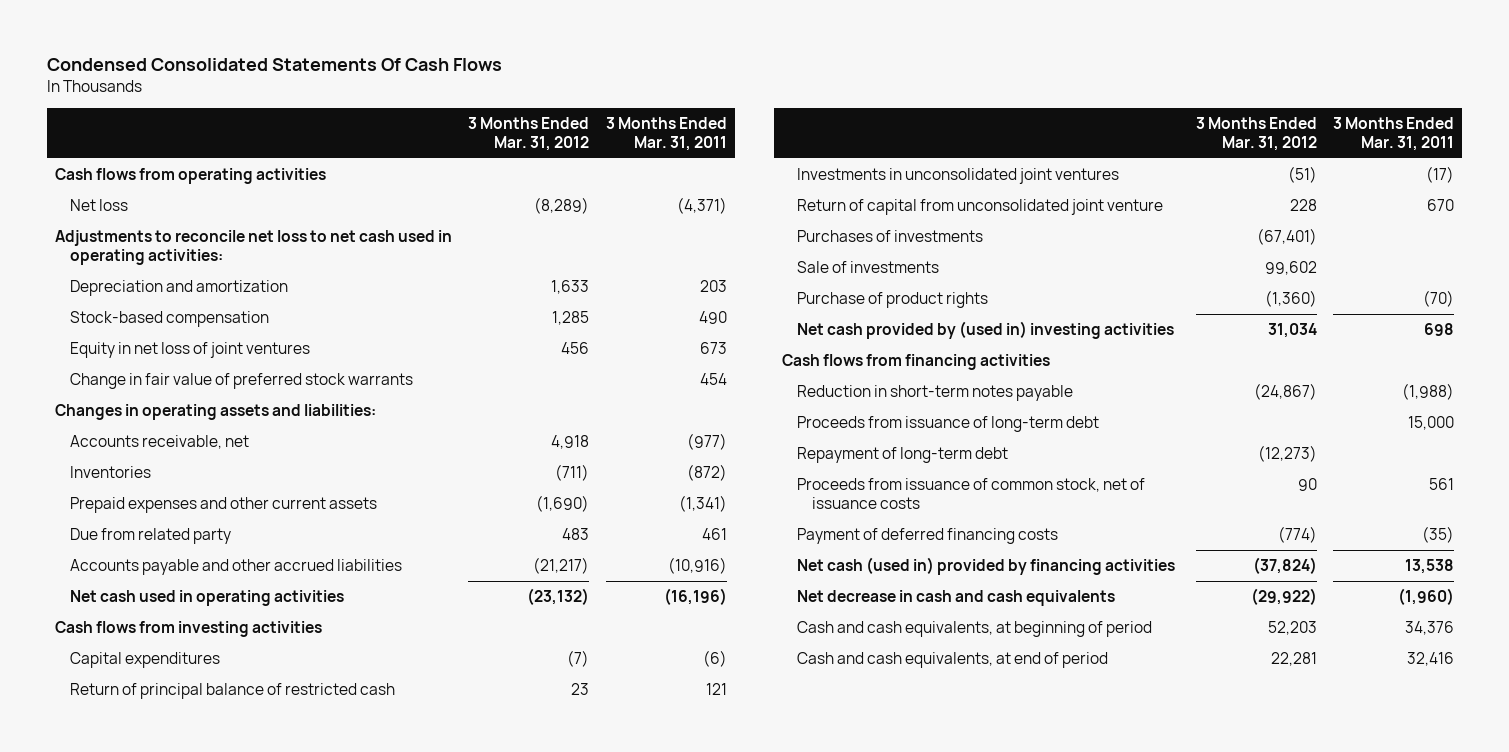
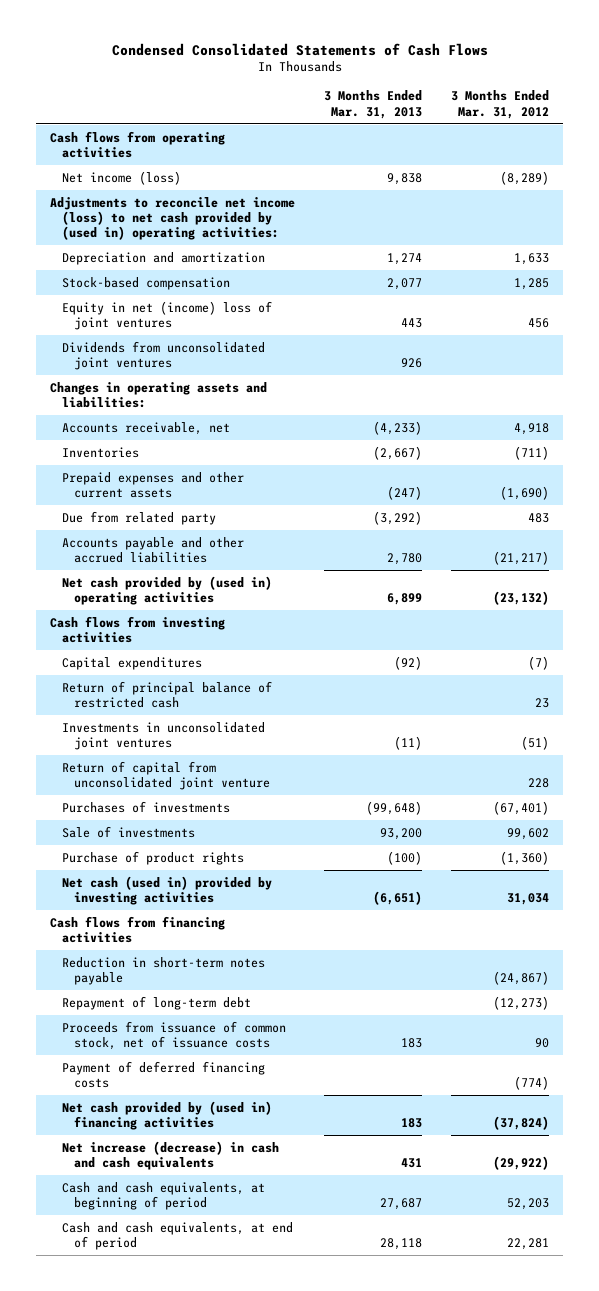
- Condensed Consolidated Statements Of Cash Flows
+ Condensed Consolidated Statements of Cash Flows
- | 3 Months Ended Mar. 31, 2012 | 3 Months Ended Mar. 31, 2011
+ | 3 Months Ended Mar. 31, 2013 | 3 Months Ended Mar. 31, 2012
- Net loss | (8,289) | (4,371)
- Adjustments to reconcile net loss to net cash used in operating activities:
+ Net income (loss) | 9,838 | (8,289)
+ Adjustments to reconcile net income (loss) to net cash provided by (used in) operating activities:
- Equity in net loss of joint ventures | 456 | 673
- Change in fair value of preferred stock warrants | | 454
+ Equity in net (income) loss of joint ventures | 443 | 456
+ Dividends from unconsolidated joint ventures | 926 |
- Net cash used in operating activities | (23,132) | (16,196)
+ Net cash provided by (used in) operating activities | 6,899 | (23,132)
- Net cash provided by (used in) investing activities | 31,034 | 698
+ Net cash (used in) provided by investing activities | (6,651) | 31,034
- Proceeds from issuance of long-term debt | | 15,000
- Net cash (used in) provided by financing activities | (37,824) | 13,538
- Net decrease in cash and cash equivalents | (29,922) | (1,960)
+ Net cash provided by (used in) financing activities | 183 | (37,824)
+ Net increase (decrease) in cash and cash equivalents | 431 | (29,922)

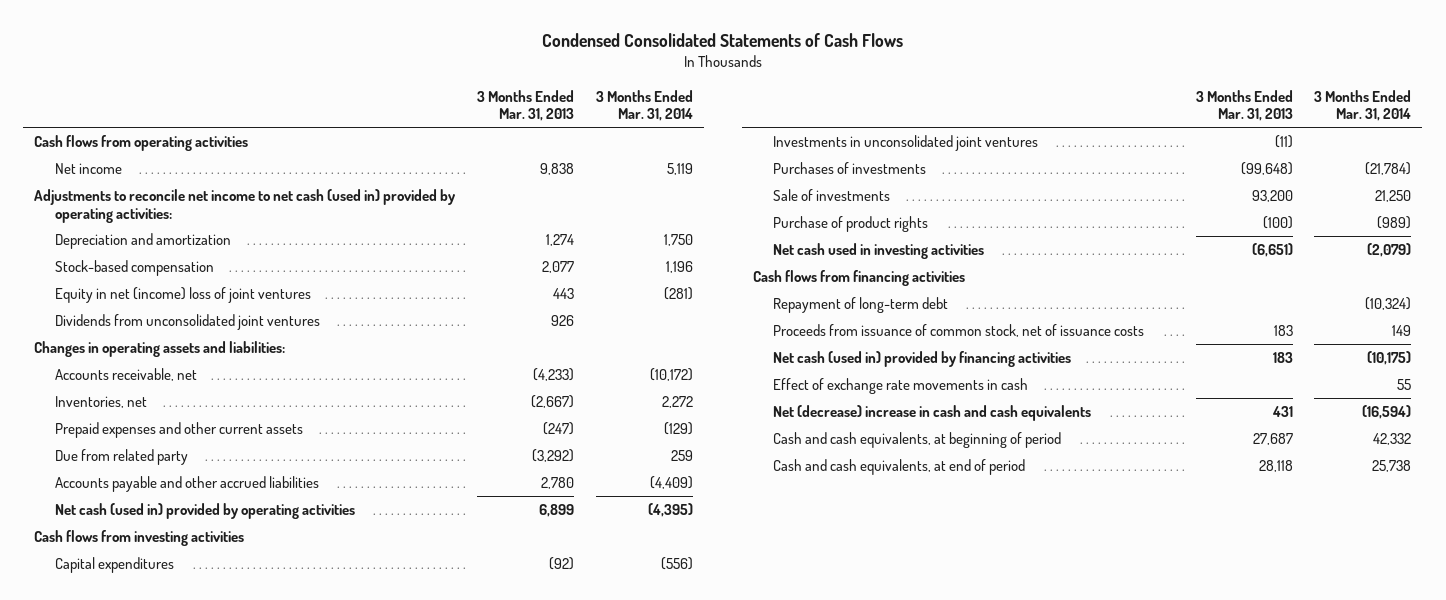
- | 3 Months Ended Mar. 31, 2013 | 3 Months Ended Mar. 31, 2012
+ | 3 Months Ended Mar. 31, 2013 | 3 Months Ended Mar. 31, 2014
- Net income (loss) | 9,838 | (8,289)
- Adjustments to reconcile net income (loss) to net cash provided by (used in) operating activities:
+ Net income | 9,838 | 5,119
+ Adjustments to reconcile net income to net cash (used in) provided by operating activities:
- Inventories | (2,667) | (711)
+ Inventories, net | (2,667) | 2,272
- Net cash provided by (used in) operating activities | 6,899 | (23,132)
+ Net cash (used in) provided by operating activities | 6,899 | (4,395)
- Return of principal balance of restricted cash | | 23
- Return of capital from unconsolidated joint venture | | 228
- Net cash (used in) provided by investing activities | (6,651) | 31,034
+ Net cash used in investing activities | (6,651) | (2,079)
- Reduction in short-term notes payable | | (24,867)
- Payment of deferred financing costs | | (774)
- Net cash provided by (used in) financing activities | 183 | (37,824)
- Net increase (decrease) in cash and cash equivalents | 431 | (29,922)
+ Net cash (used in) provided by financing activities | 183 | (10,175)
+ Effect of exchange rate movements in cash | | 55
+ Net (decrease) increase in cash and cash equivalents | 431 | (16,594)

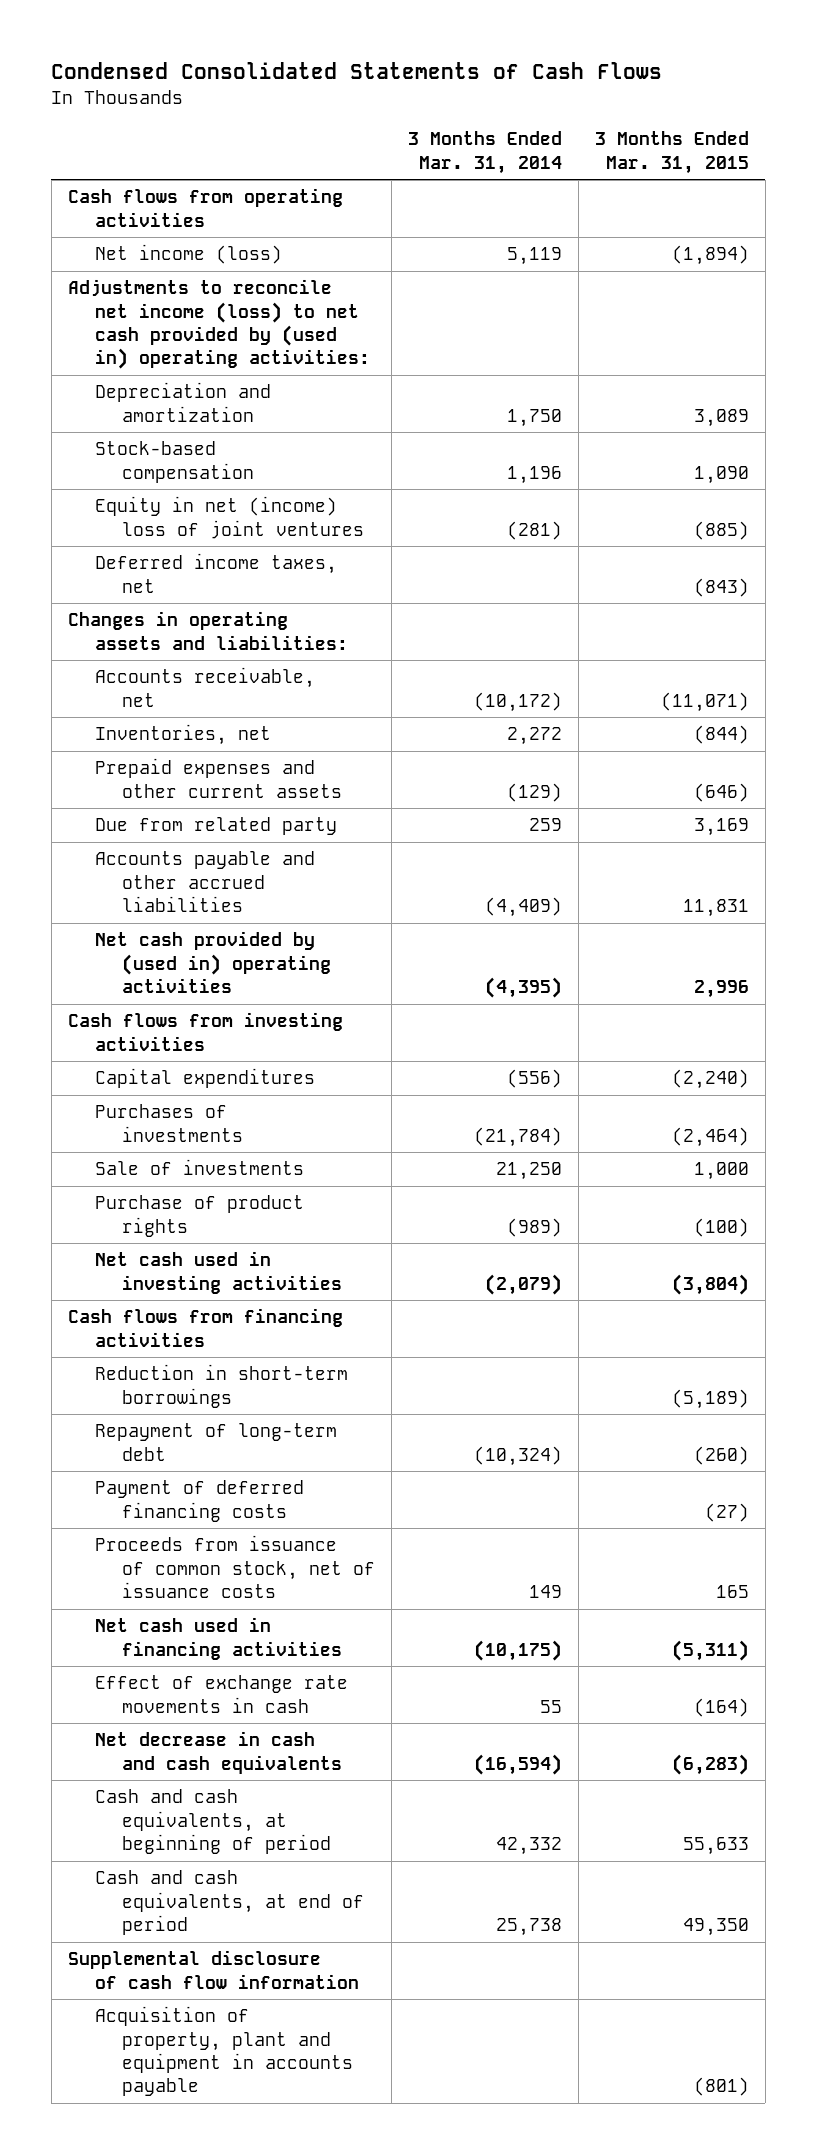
- | 3 Months Ended Mar. 31, 2013 | 3 Months Ended Mar. 31, 2014
+ | 3 Months Ended Mar. 31, 2014 | 3 Months Ended Mar. 31, 2015
- Net income | 9,838 | 5,119
- Adjustments to reconcile net income to net cash (used in) provided by operating activities:
+ Net income (loss) | 5,119 | (1,894)
+ Adjustments to reconcile net income (loss) to net cash provided by (used in) operating activities:
- Dividends from unconsolidated joint ventures | 926 |
+ Deferred income taxes, net | | (843)
- Net cash (used in) provided by operating activities | 6,899 | (4,395)
+ Net cash provided by (used in) operating activities | (4,395) | 2,996
- Investments in unconsolidated joint ventures | (11) |
+ Reduction in short-term borrowings | | (5,189)
+ Payment of deferred financing costs | | (27)
- Net cash (used in) provided by financing activities | 183 | (10,175)
+ Net cash used in financing activities | (10,175) | (5,311)
- Net (decrease) increase in cash and cash equivalents | 431 | (16,594)
+ Net decrease in cash and cash equivalents | (16,594) | (6,283)
+ Supplemental disclosure of cash flow information
+ Acquisition of property, plant and equipment in accounts payable | | (801)

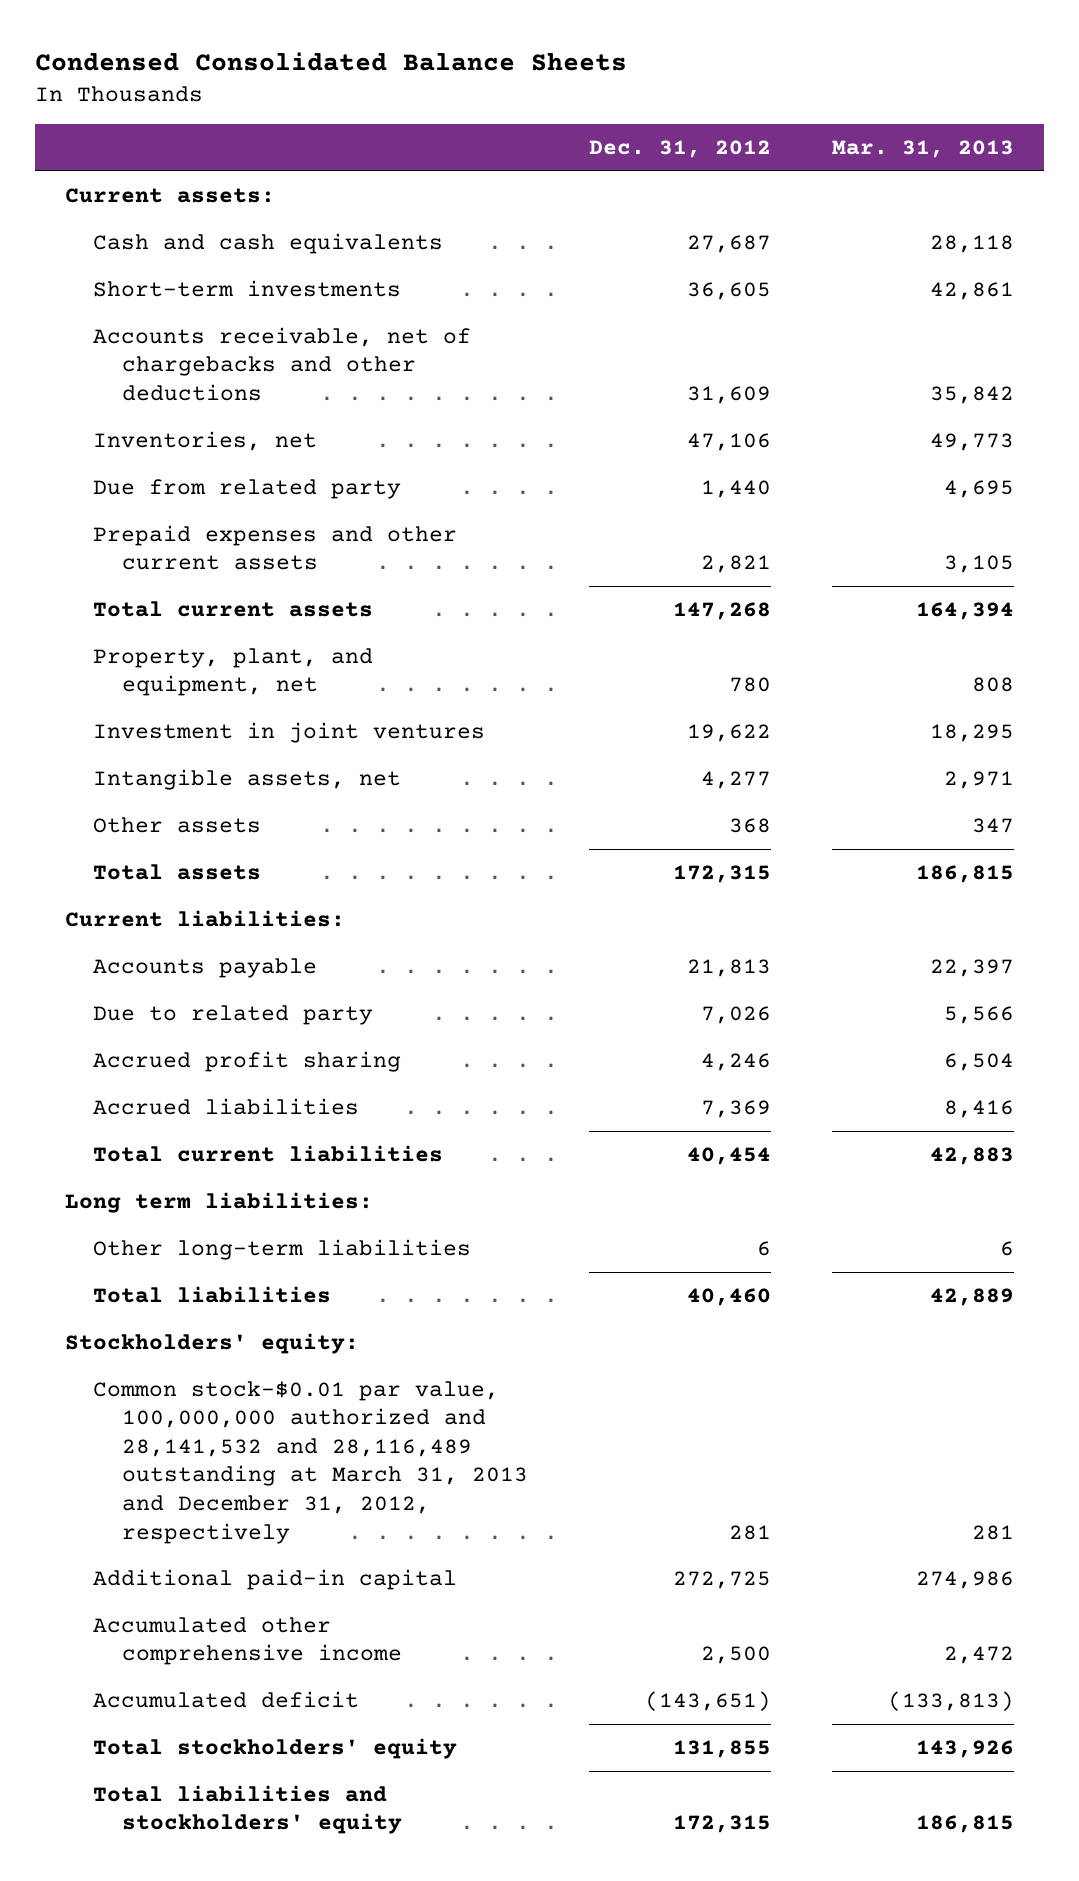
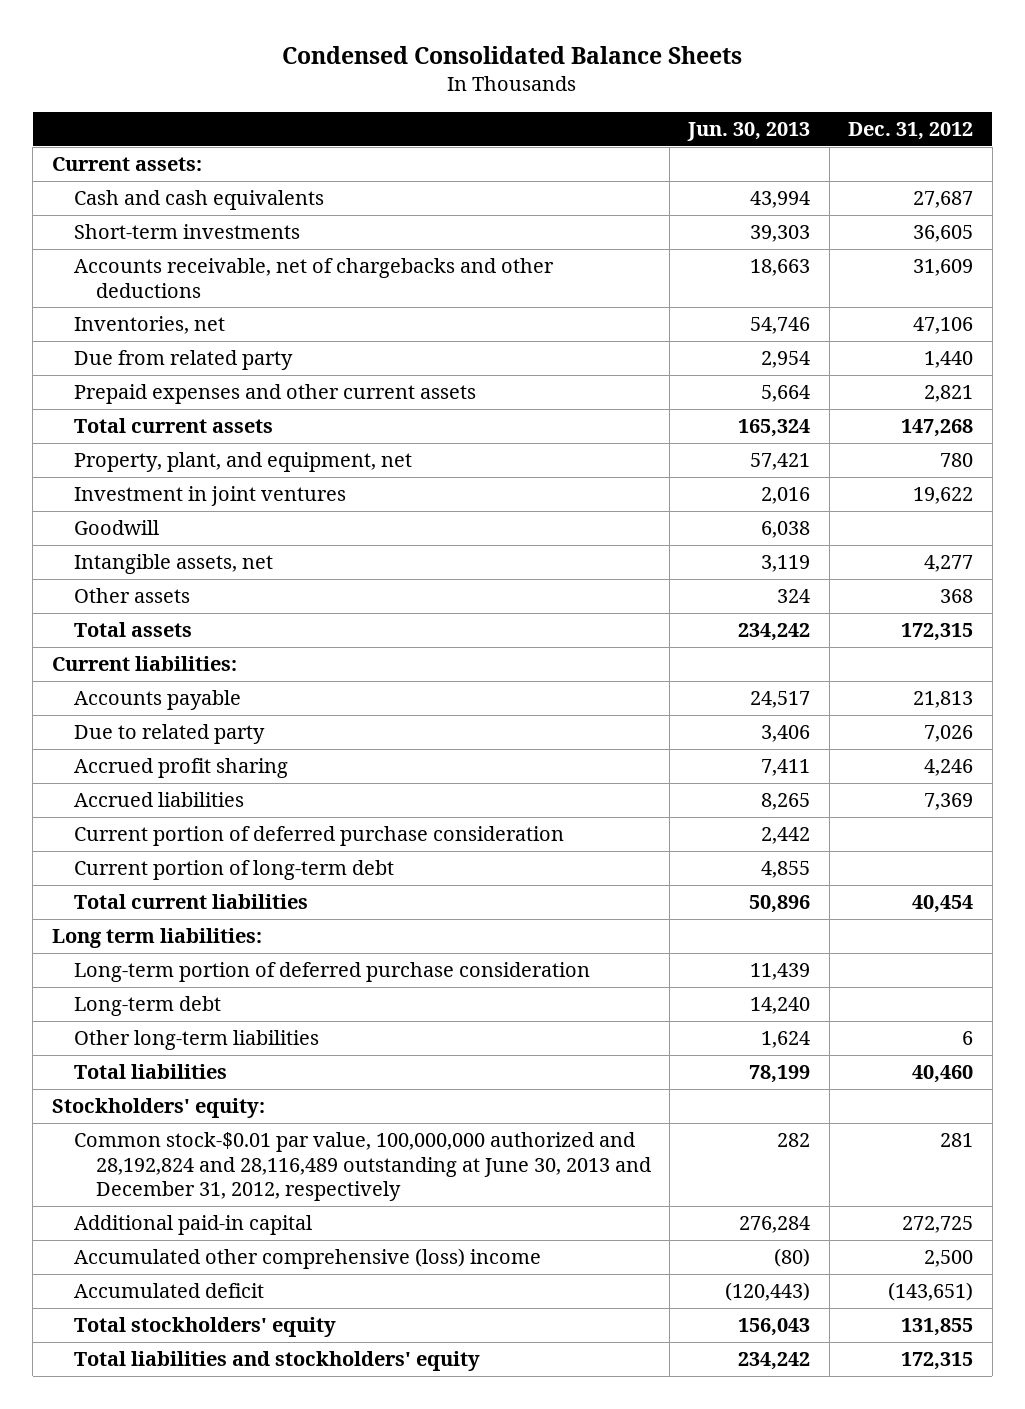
- | Dec. 31, 2012 | Mar. 31, 2013
+ | Jun. 30, 2013 | Dec. 31, 2012
+ Goodwill | 6,038 |
+ Current portion of deferred purchase consideration | 2,442 |
+ Current portion of long-term debt | 4,855 |
+ Long-term portion of deferred purchase consideration | 11,439 |
+ Long-term debt | 14,240 |
- Common stock-$0.01 par value, 100,000,000 authorized and 28,141,532 and 28,116,489 outstanding at March 31, 2013 and December 31, 2012, respectively | 281 | 281
+ Common stock-$0.01 par value, 100,000,000 authorized and 28,192,824 and 28,116,489 outstanding at June 30, 2013 and December 31, 2012, respectively | 282 | 281
- Accumulated other comprehensive income | 2,500 | 2,472
+ Accumulated other comprehensive (loss) income | (80) | 2,500

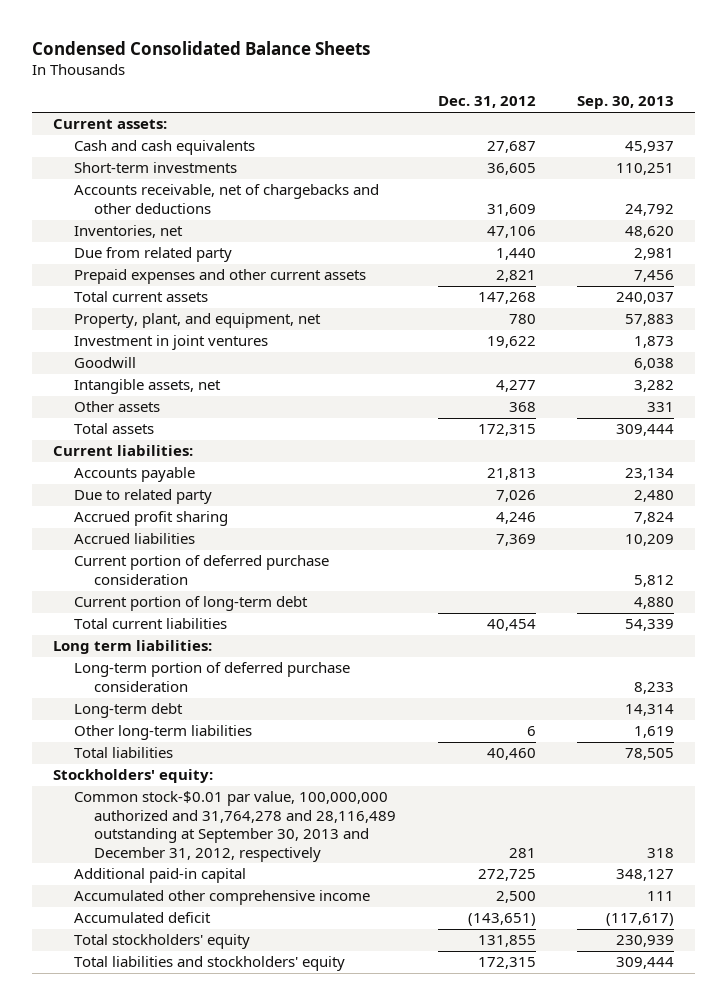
- | Jun. 30, 2013 | Dec. 31, 2012
+ | Dec. 31, 2012 | Sep. 30, 2013
- Common stock-$0.01 par value, 100,000,000 authorized and 28,192,824 and 28,116,489 outstanding at June 30, 2013 and December 31, 2012, respectively | 282 | 281
+ Common stock-$0.01 par value, 100,000,000 authorized and 31,764,278 and 28,116,489 outstanding at September 30, 2013 and December 31, 2012, respectively | 281 | 318
- Accumulated other comprehensive (loss) income | (80) | 2,500
+ Accumulated other comprehensive income | 2,500 | 111

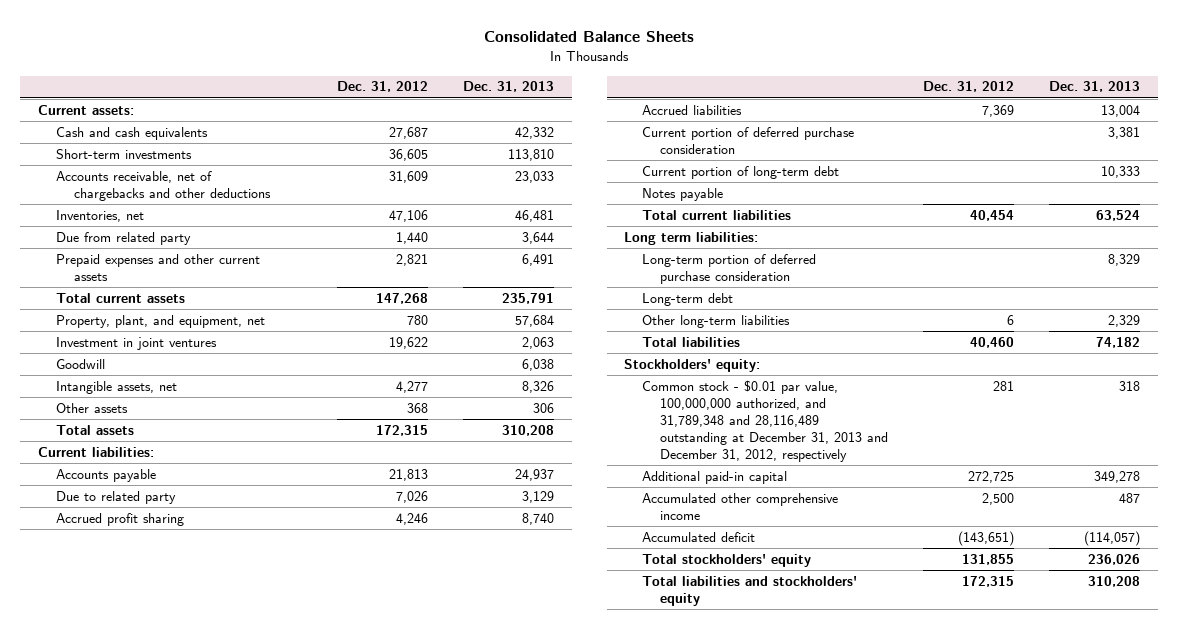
- Condensed Consolidated Balance Sheets
+ Consolidated Balance Sheets
- | Dec. 31, 2012 | Sep. 30, 2013
+ | Dec. 31, 2012 | Dec. 31, 2013
+ Notes payable
- Common stock-$0.01 par value, 100,000,000 authorized and 31,764,278 and 28,116,489 outstanding at September 30, 2013 and December 31, 2012, respectively | 281 | 318
+ Common stock - $0.01 par value, 100,000,000 authorized, and 31,789,348 and 28,116,489 outstanding at December 31, 2013 and December 31, 2012, respectively | 281 | 318

